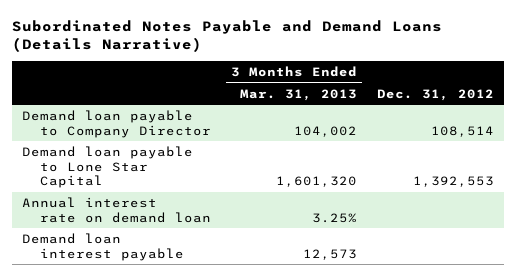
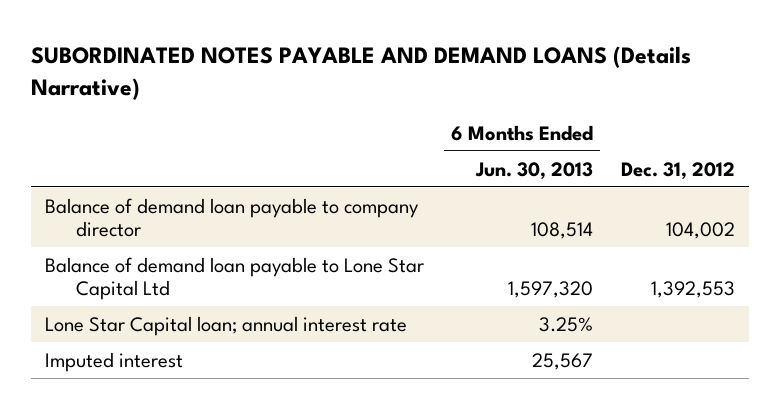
- Subordinated Notes Payable and Demand Loans (Details Narrative)
+ SUBORDINATED NOTES PAYABLE AND DEMAND LOANS (Details Narrative)
- | 3 Months Ended Mar. 31, 2013 | Dec. 31, 2012
+ | 6 Months Ended Jun. 30, 2013 | Dec. 31, 2012
- Demand loan payable to Company Director | 104,002 | 108,514
- Demand loan payable to Lone Star Capital | 1,601,320 | 1,392,553
- Annual interest rate on demand loan | 3.25% |
- Demand loan interest payable | 12,573 |
+ Balance of demand loan payable to company director | 108,514 | 104,002
+ Balance of demand loan payable to Lone Star Capital Ltd | 1,597,320 | 1,392,553
+ Lone Star Capital loan; annual interest rate | 3.25% |
+ Imputed interest | 25,567 |

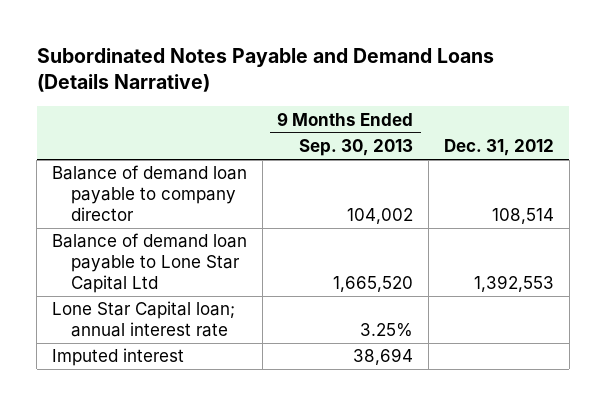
- SUBORDINATED NOTES PAYABLE AND DEMAND LOANS (Details Narrative)
+ Subordinated Notes Payable and Demand Loans (Details Narrative)
- | 6 Months Ended Jun. 30, 2013 | Dec. 31, 2012
+ | 9 Months Ended Sep. 30, 2013 | Dec. 31, 2012
- Balance of demand loan payable to company director | 108,514 | 104,002
+ Balance of demand loan payable to company director | 104,002 | 108,514

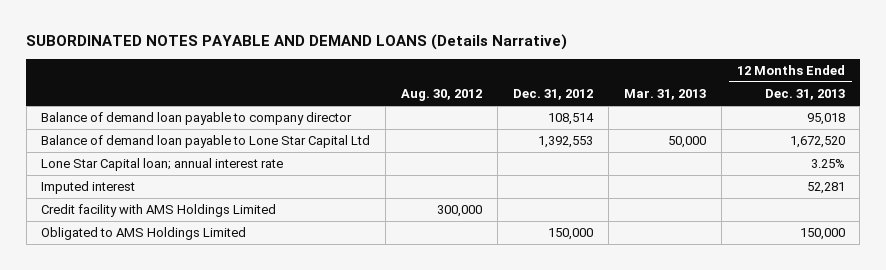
- Subordinated Notes Payable and Demand Loans (Details Narrative)
+ SUBORDINATED NOTES PAYABLE AND DEMAND LOANS (Details Narrative)
- | 9 Months Ended Sep. 30, 2013 | Dec. 31, 2012
+ | Aug. 30, 2012 | Dec. 31, 2012 | Mar. 31, 2013 | 12 Months Ended Dec. 31, 2013
+ Credit facility with AMS Holdings Limited | 300,000 | | |
+ Obligated to AMS Holdings Limited | | 150,000 | | 150,000

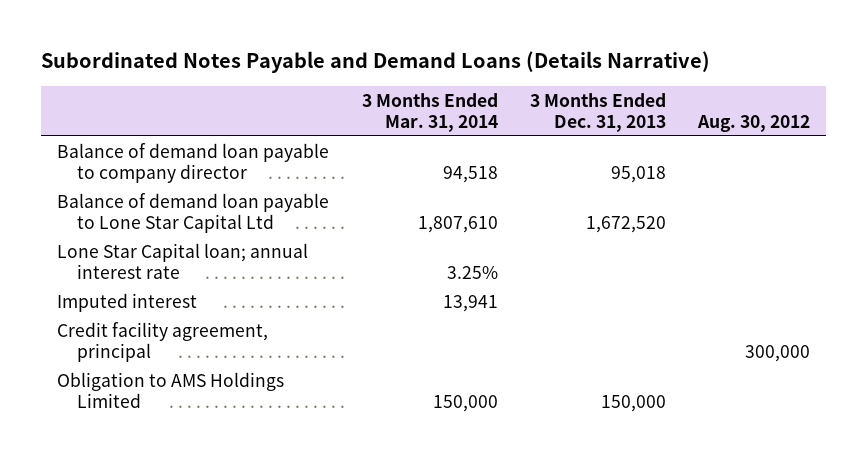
- SUBORDINATED NOTES PAYABLE AND DEMAND LOANS (Details Narrative)
+ Subordinated Notes Payable and Demand Loans (Details Narrative)
- | Aug. 30, 2012 | Dec. 31, 2012 | Mar. 31, 2013 | 12 Months Ended Dec. 31, 2013
+ | 3 Months Ended Mar. 31, 2014 | 3 Months Ended Dec. 31, 2013 | Aug. 30, 2012
- Credit facility with AMS Holdings Limited | 300,000 | | |
- Obligated to AMS Holdings Limited | | 150,000 | | 150,000
+ Credit facility agreement, principal | | | 300,000
+ Obligation to AMS Holdings Limited | 150,000 | 150,000 |

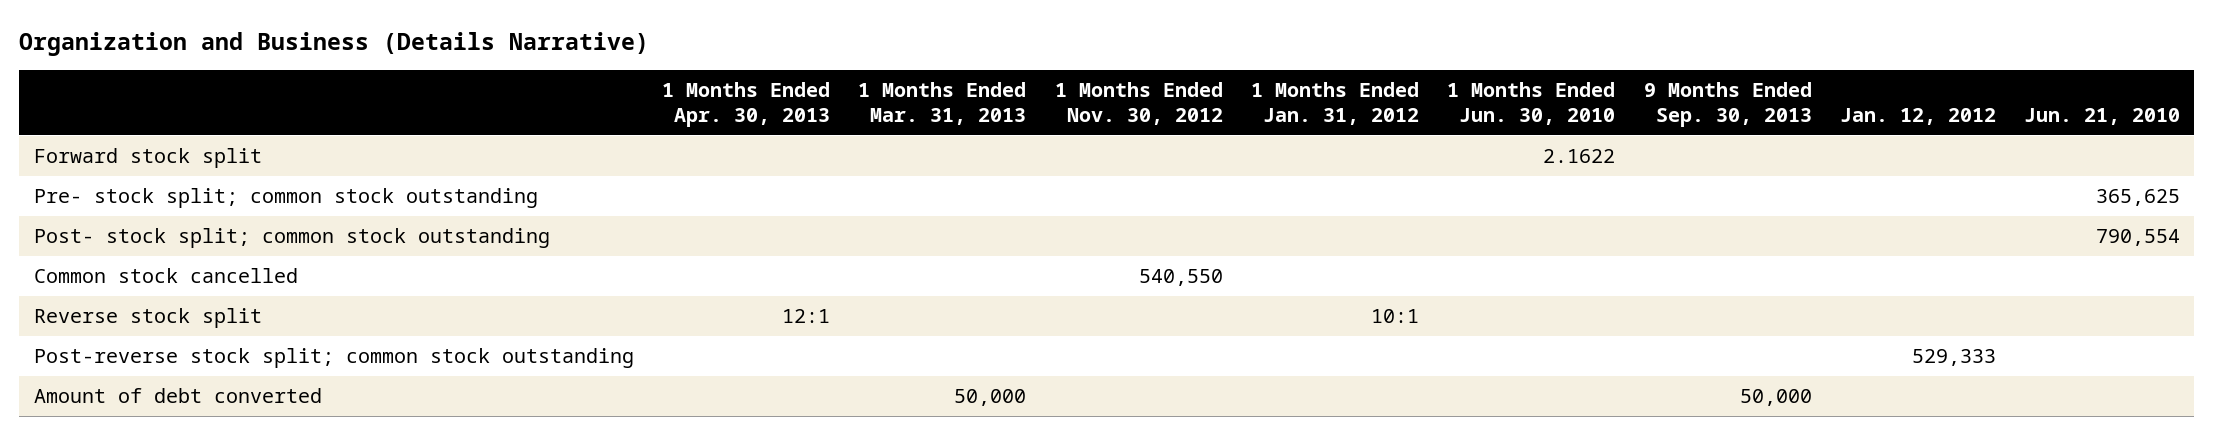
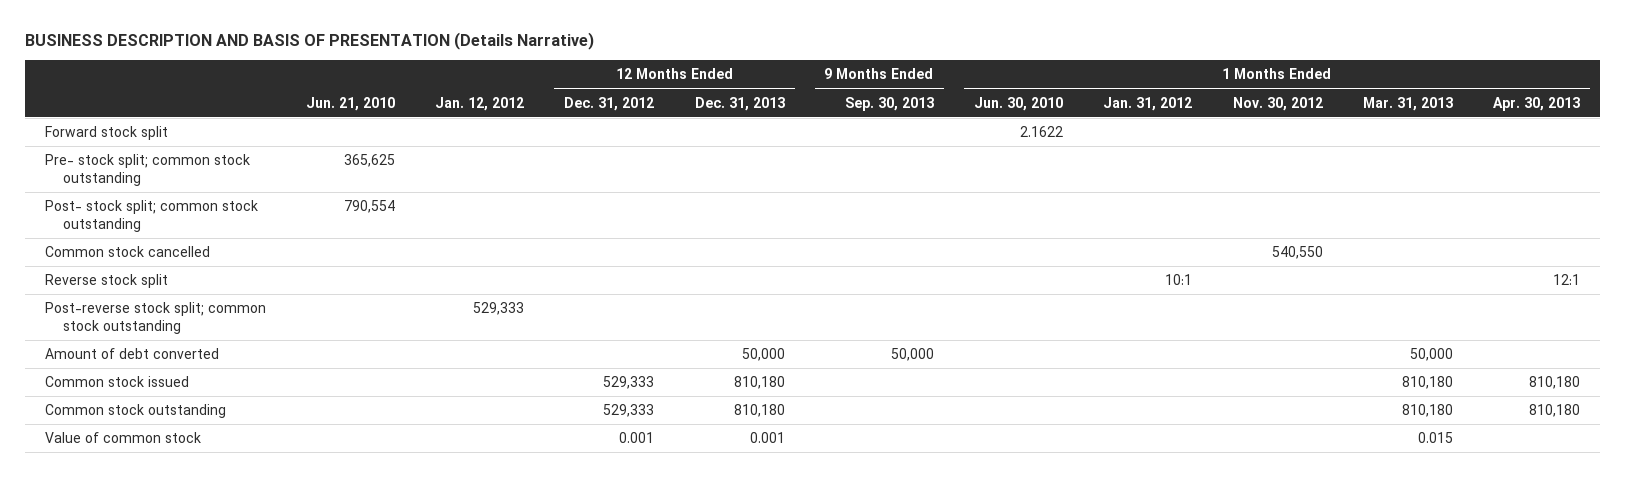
- Organization and Business (Details Narrative)
+ BUSINESS DESCRIPTION AND BASIS OF PRESENTATION (Details Narrative)
- | 1 Months Ended Apr. 30, 2013 | 1 Months Ended Mar. 31, 2013 | 1 Months Ended Nov. 30, 2012 | 1 Months Ended Jan. 31, 2012 | 1 Months Ended Jun. 30, 2010 | 9 Months Ended Sep. 30, 2013 | Jan. 12, 2012 | Jun. 21, 2010
+ | Jun. 21, 2010 | Jan. 12, 2012 | 12 Months Ended Dec. 31, 2012 | 12 Months Ended Dec. 31, 2013 | 9 Months Ended Sep. 30, 2013 | 1 Months Ended Jun. 30, 2010 | 1 Months Ended Jan. 31, 2012 | 1 Months Ended Nov. 30, 2012 | 1 Months Ended Mar. 31, 2013 | 1 Months Ended Apr. 30, 2013
+ Common stock issued | | | 529,333 | 810,180 | | | | | 810,180 | 810,180
+ Common stock outstanding | | | 529,333 | 810,180 | | | | | 810,180 | 810,180
+ Value of common stock | | | 0.001 | 0.001 | | | | | 0.015 |

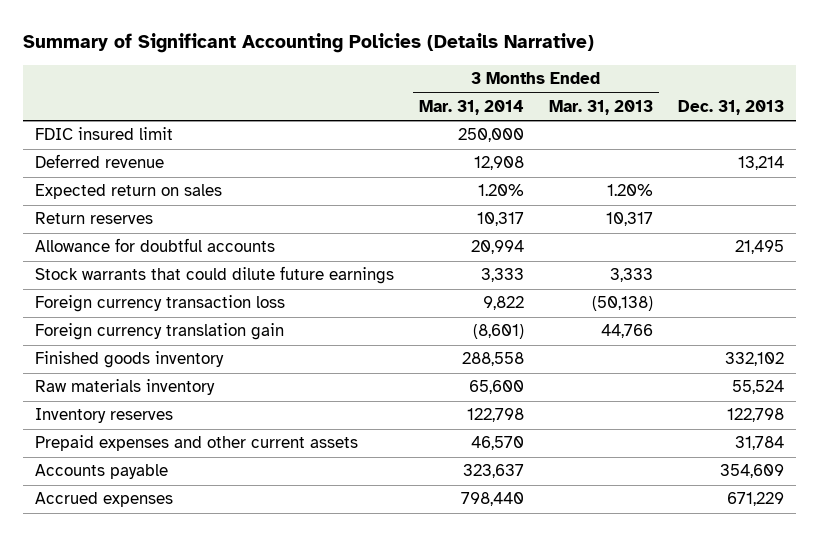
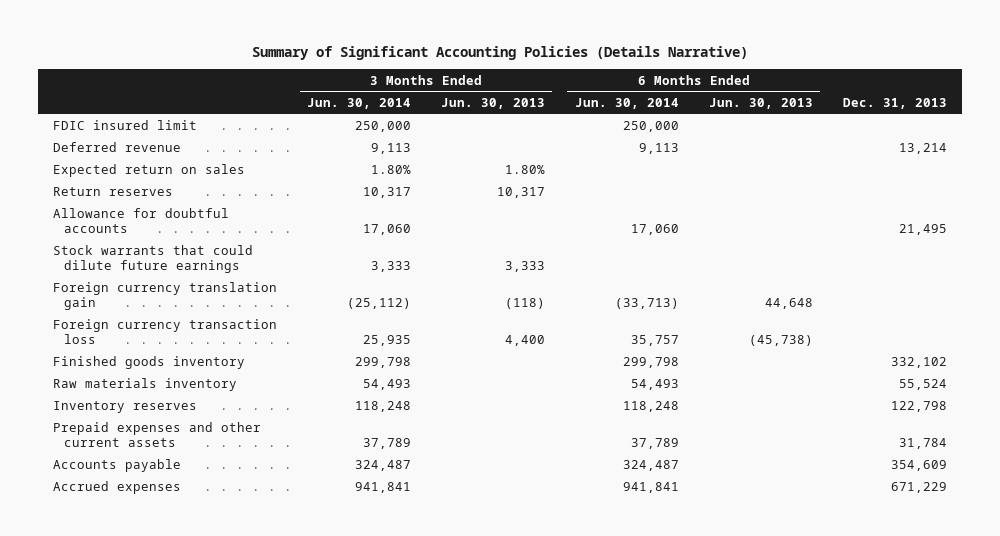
- | 3 Months Ended Mar. 31, 2014 | 3 Months Ended Mar. 31, 2013 | Dec. 31, 2013
+ | 3 Months Ended Jun. 30, 2014 | 3 Months Ended Jun. 30, 2013 | 6 Months Ended Jun. 30, 2014 | 6 Months Ended Jun. 30, 2013 | Dec. 31, 2013
moved down: Foreign currency transaction loss | 25,935 | 4,400 | 35,757 | (45,738) |

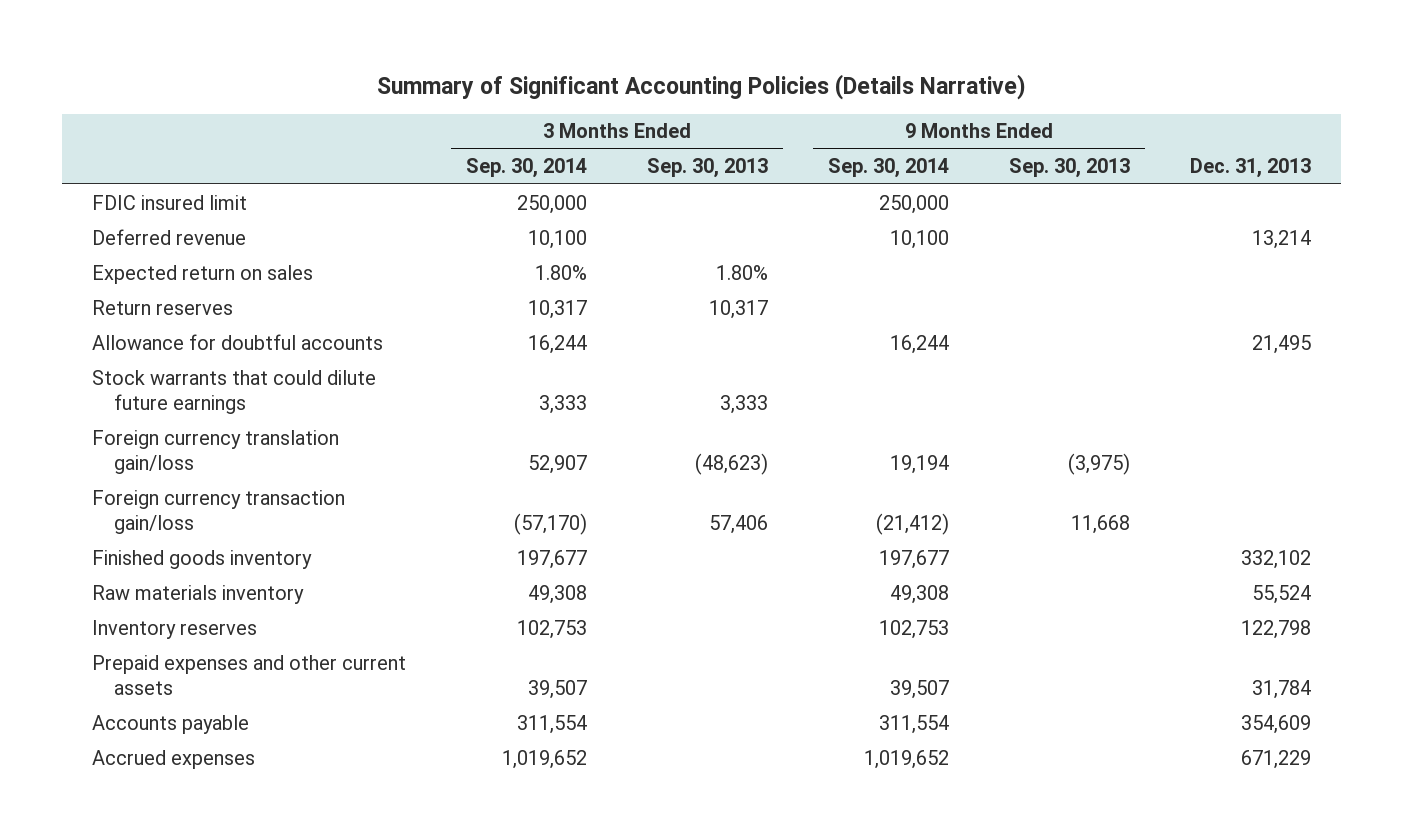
- | 3 Months Ended Jun. 30, 2014 | 3 Months Ended Jun. 30, 2013 | 6 Months Ended Jun. 30, 2014 | 6 Months Ended Jun. 30, 2013 | Dec. 31, 2013
+ | 3 Months Ended Sep. 30, 2014 | 3 Months Ended Sep. 30, 2013 | 9 Months Ended Sep. 30, 2014 | 9 Months Ended Sep. 30, 2013 | Dec. 31, 2013
- Foreign currency translation gain | (25,112) | (118) | (33,713) | 44,648 |
- Foreign currency transaction loss | 25,935 | 4,400 | 35,757 | (45,738) |
+ Foreign currency translation gain/loss | 52,907 | (48,623) | 19,194 | (3,975) |
+ Foreign currency transaction gain/loss | (57,170) | 57,406 | (21,412) | 11,668 |

